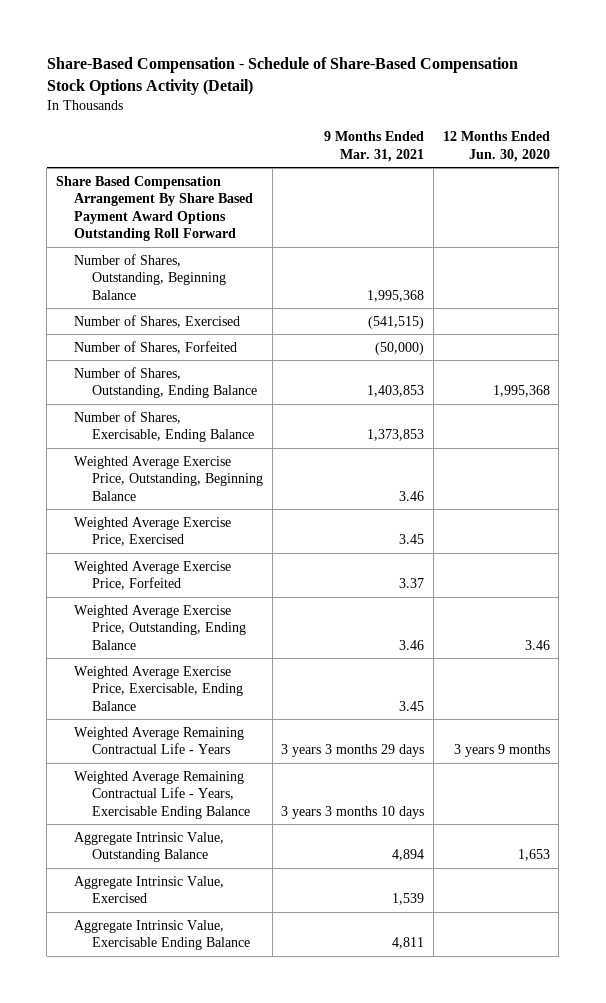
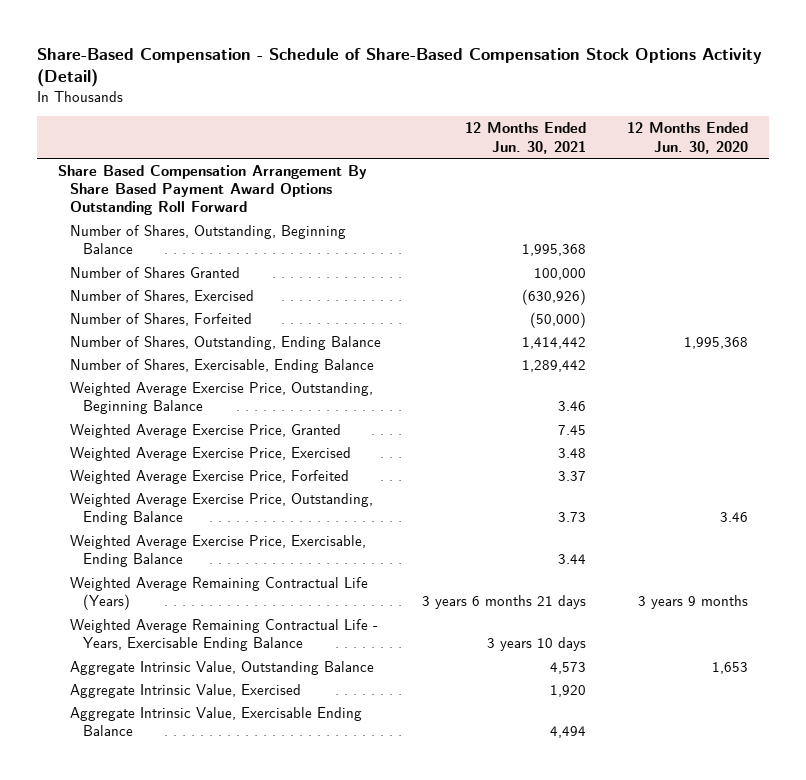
- | 9 Months Ended Mar. 31, 2021 | 12 Months Ended Jun. 30, 2020
+ | 12 Months Ended Jun. 30, 2021 | 12 Months Ended Jun. 30, 2020
+ Number of Shares Granted | 100,000 |
+ Weighted Average Exercise Price, Granted | 7.45 |
- Weighted Average Remaining Contractual Life - Years | 3 years 3 months 29 days | 3 years 9 months
+ Weighted Average Remaining Contractual Life (Years) | 3 years 6 months 21 days | 3 years 9 months

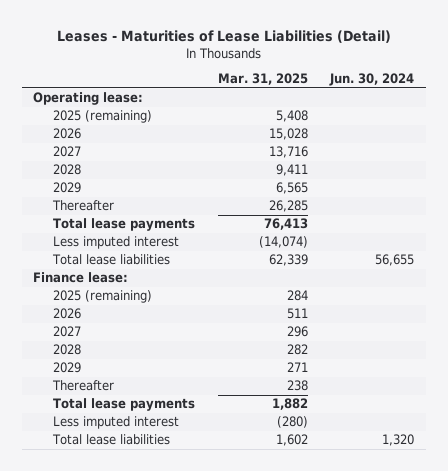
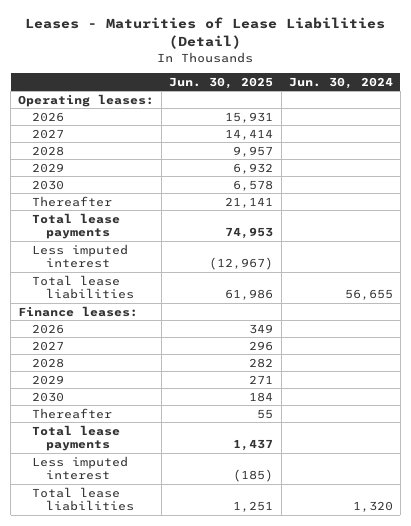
- | Mar. 31, 2025 | Jun. 30, 2024
+ | Jun. 30, 2025 | Jun. 30, 2024
- Operating lease:
- 2025 (remaining) | 5,408 |
+ Operating leases:
+ 2030 | 6,578 |
- Finance lease:
- 2025 (remaining) | 284 |
+ Finance leases:
+ 2030 | 184 |

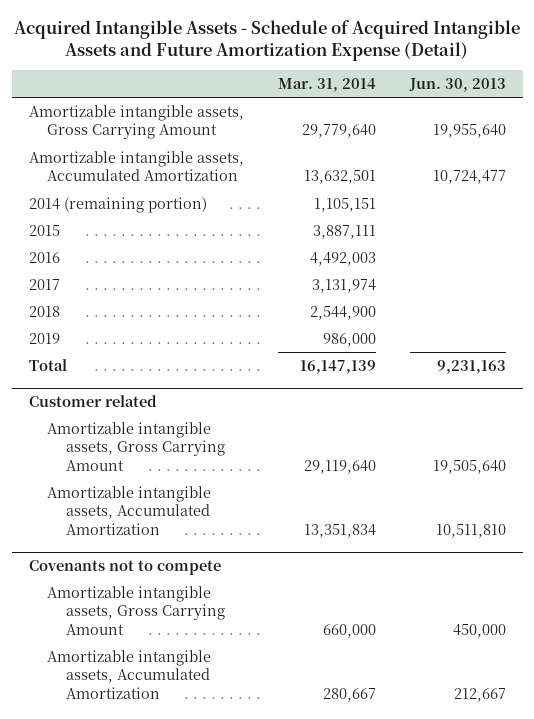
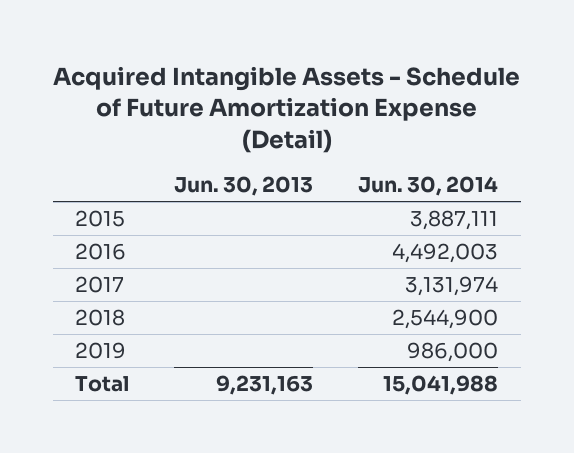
- Acquired Intangible Assets - Schedule of Acquired Intangible Assets and Future Amortization Expense (Detail)
+ Acquired Intangible Assets - Schedule of Future Amortization Expense (Detail)
- | Mar. 31, 2014 | Jun. 30, 2013
+ | Jun. 30, 2013 | Jun. 30, 2014
- Amortizable intangible assets, Gross Carrying Amount | 29,779,640 | 19,955,640
- Amortizable intangible assets, Accumulated Amortization | 13,632,501 | 10,724,477
- 2014 (remaining portion) | 1,105,151 |
- Customer related
- Amortizable intangible assets, Gross Carrying Amount | 29,119,640 | 19,505,640
- Amortizable intangible assets, Accumulated Amortization | 13,351,834 | 10,511,810
- Covenants not to compete
- Amortizable intangible assets, Gross Carrying Amount | 660,000 | 450,000
- Amortizable intangible assets, Accumulated Amortization | 280,667 | 212,667

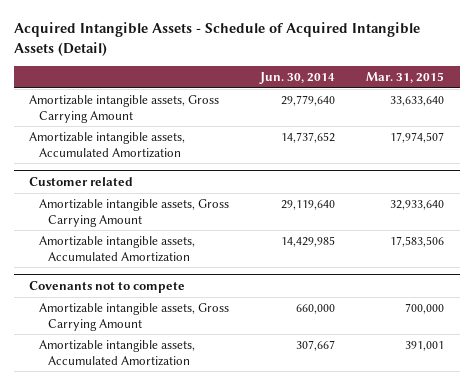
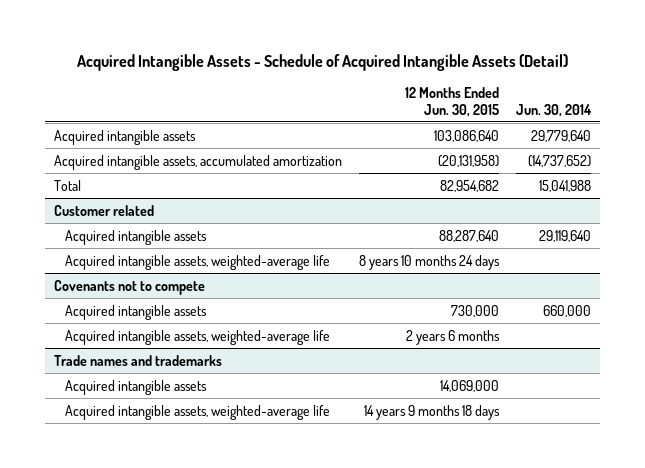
- | Jun. 30, 2014 | Mar. 31, 2015
+ | 12 Months Ended Jun. 30, 2015 | Jun. 30, 2014
- Amortizable intangible assets, Gross Carrying Amount | 29,779,640 | 33,633,640
- Amortizable intangible assets, Accumulated Amortization | 14,737,652 | 17,974,507
+ Acquired intangible assets | 103,086,640 | 29,779,640
+ Acquired intangible assets, accumulated amortization | (20,131,958) | (14,737,652)
+ Total | 82,954,682 | 15,041,988
@ Customer related
- Amortizable intangible assets, Gross Carrying Amount | 29,119,640 | 32,933,640
- Amortizable intangible assets, Accumulated Amortization | 14,429,985 | 17,583,506
+ Acquired intangible assets | 88,287,640 | 29,119,640
+ Acquired intangible assets, weighted-average life | 8 years 10 months 24 days |
@ Covenants not to compete
- Amortizable intangible assets, Gross Carrying Amount | 660,000 | 700,000
- Amortizable intangible assets, Accumulated Amortization | 307,667 | 391,001
+ Acquired intangible assets | 730,000 | 660,000
+ Acquired intangible assets, weighted-average life | 2 years 6 months |
+ Trade names and trademarks
+ Acquired intangible assets | 14,069,000 |
+ Acquired intangible assets, weighted-average life | 14 years 9 months 18 days |

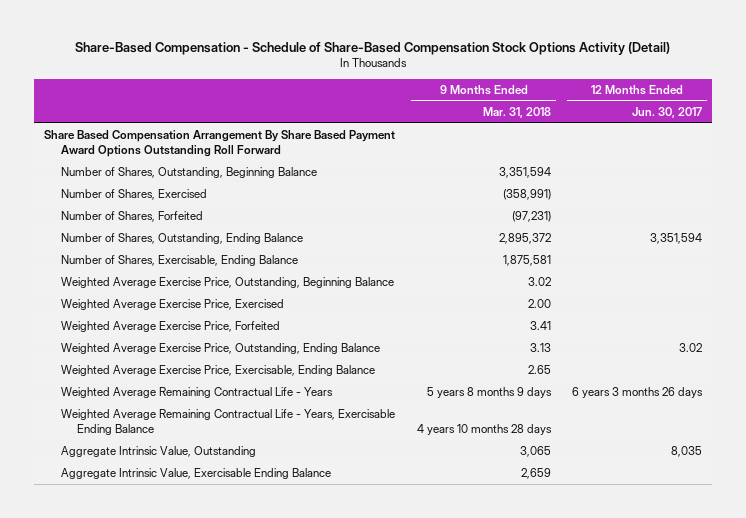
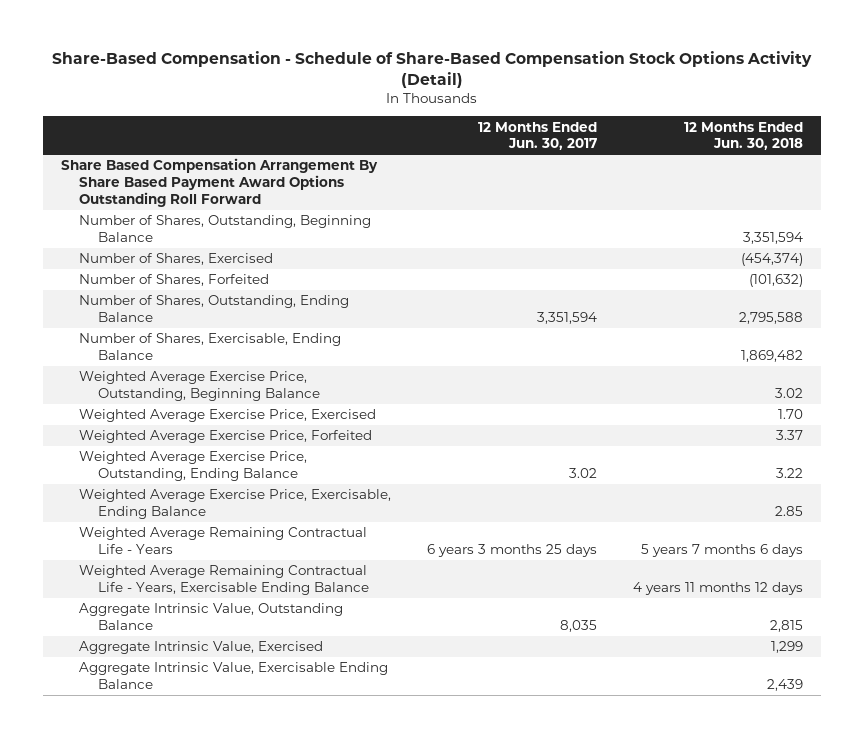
- | 9 Months Ended Mar. 31, 2018 | 12 Months Ended Jun. 30, 2017
+ | 12 Months Ended Jun. 30, 2017 | 12 Months Ended Jun. 30, 2018
- Weighted Average Remaining Contractual Life - Years | 5 years 8 months 9 days | 6 years 3 months 26 days
+ Weighted Average Remaining Contractual Life - Years | 6 years 3 months 25 days | 5 years 7 months 6 days
- Aggregate Intrinsic Value, Outstanding | 3,065 | 8,035
+ Aggregate Intrinsic Value, Outstanding Balance | 8,035 | 2,815
+ Aggregate Intrinsic Value, Exercised | | 1,299

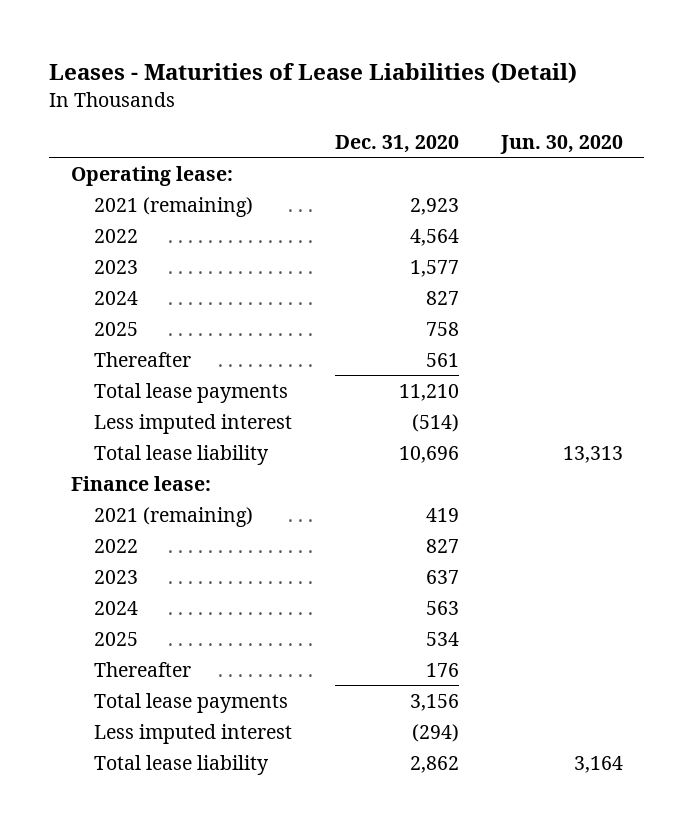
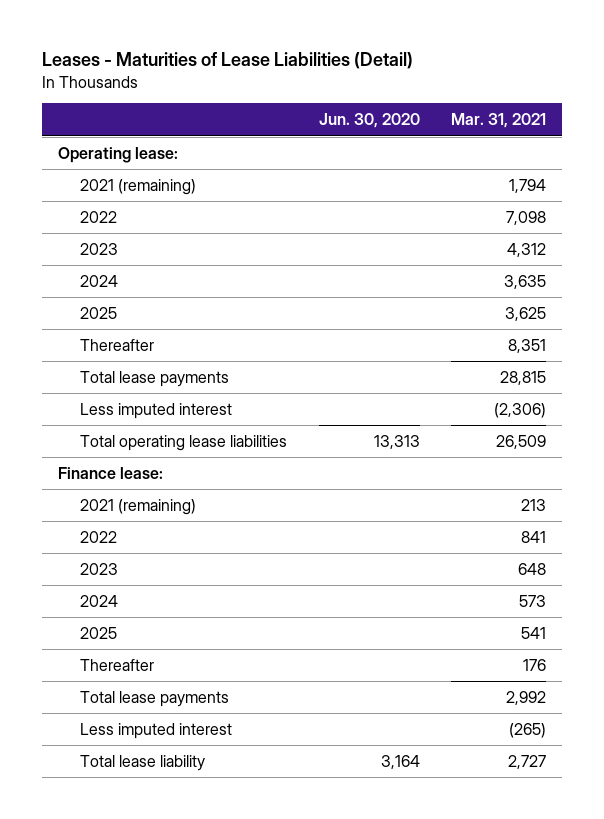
- | Dec. 31, 2020 | Jun. 30, 2020
+ | Jun. 30, 2020 | Mar. 31, 2021
- Total lease liability | 10,696 | 13,313
+ Total operating lease liabilities | 13,313 | 26,509

